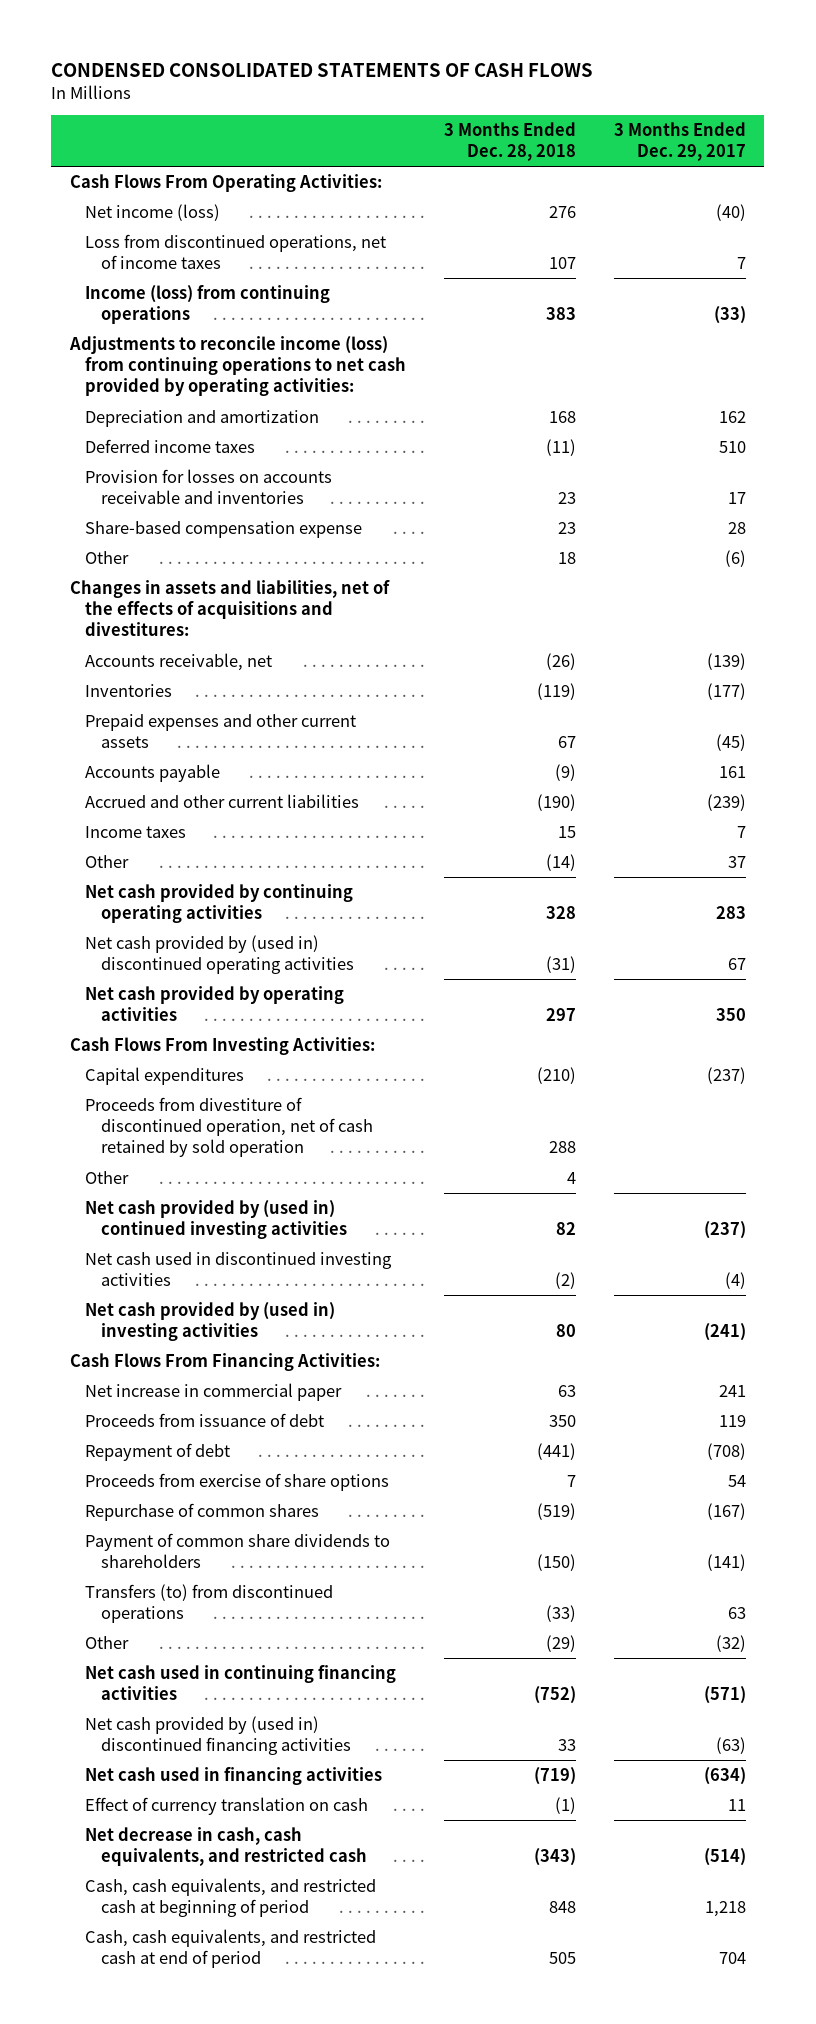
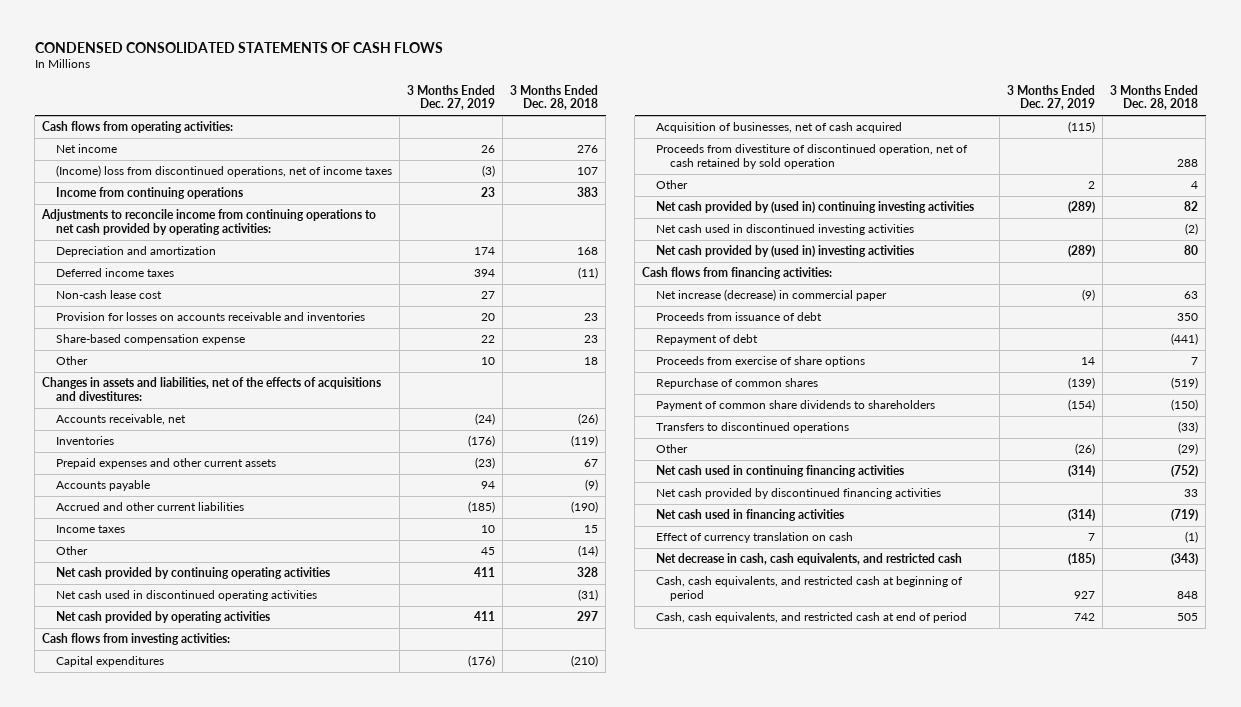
- | 3 Months Ended Dec. 28, 2018 | 3 Months Ended Dec. 29, 2017
+ | 3 Months Ended Dec. 27, 2019 | 3 Months Ended Dec. 28, 2018
- Cash Flows From Operating Activities:
- Net income (loss) | 276 | (40)
- Loss from discontinued operations, net of income taxes | 107 | 7
- Income (loss) from continuing operations | 383 | (33)
- Adjustments to reconcile income (loss) from continuing operations to net cash provided by operating activities:
+ Cash flows from operating activities:
+ Net income | 26 | 276
+ (Income) loss from discontinued operations, net of income taxes | (3) | 107
+ Income from continuing operations | 23 | 383
+ Adjustments to reconcile income from continuing operations to net cash provided by operating activities:
+ Non-cash lease cost | 27 |
- Net cash provided by (used in) discontinued operating activities | (31) | 67
+ Net cash used in discontinued operating activities | | (31)
- Cash Flows From Investing Activities:
+ Cash flows from investing activities:
+ Acquisition of businesses, net of cash acquired | (115) |
- Net cash provided by (used in) continued investing activities | 82 | (237)
+ Net cash provided by (used in) continuing investing activities | (289) | 82
- Cash Flows From Financing Activities:
- Net increase in commercial paper | 63 | 241
+ Cash flows from financing activities:
+ Net increase (decrease) in commercial paper | (9) | 63
- Transfers (to) from discontinued operations | (33) | 63
+ Transfers to discontinued operations | | (33)
- Net cash provided by (used in) discontinued financing activities | 33 | (63)
+ Net cash provided by discontinued financing activities | | 33

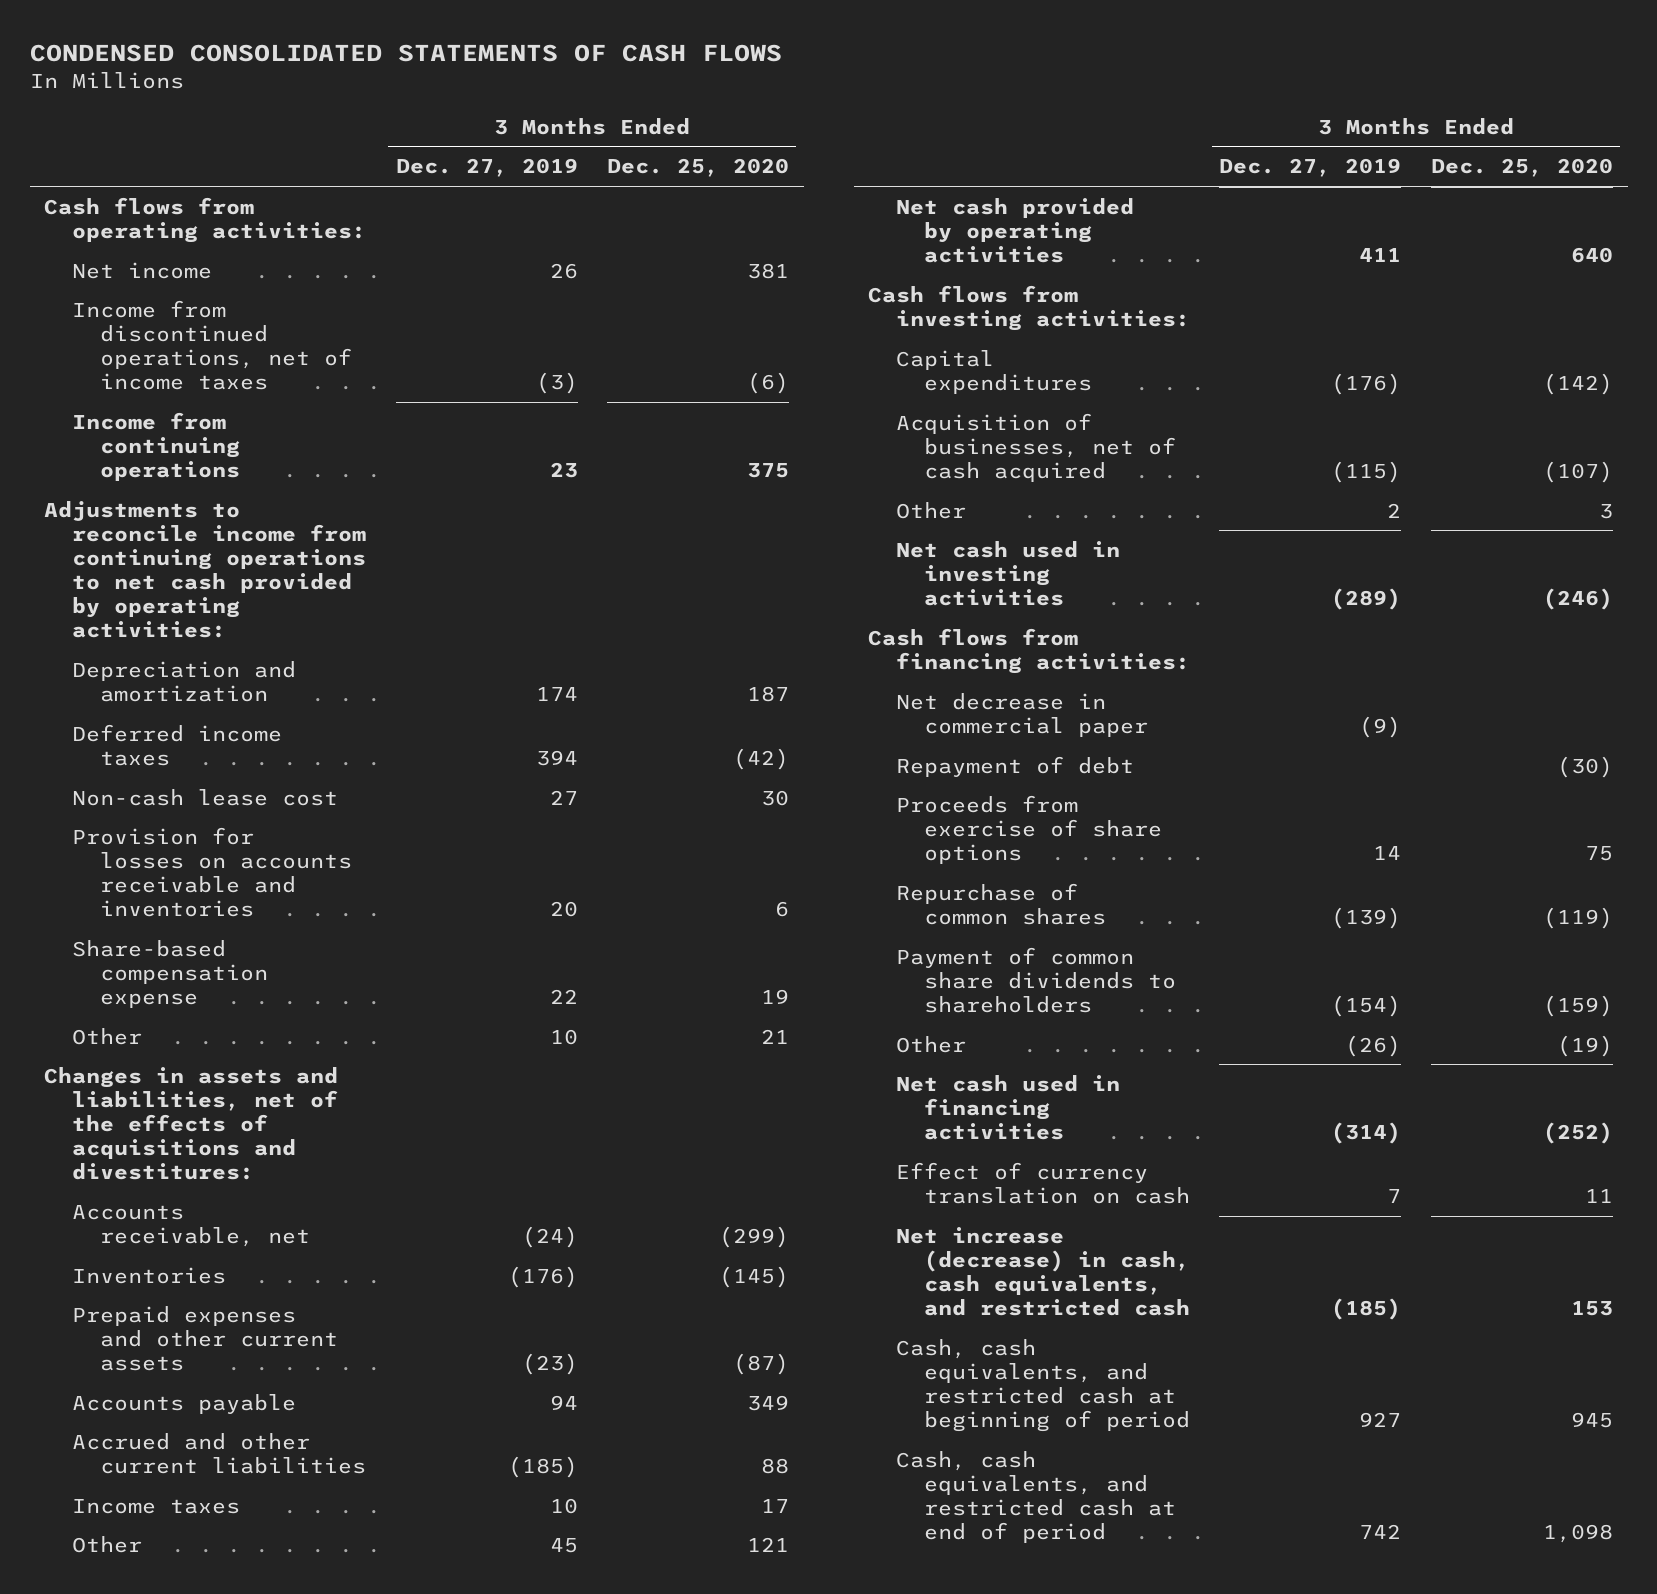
- | 3 Months Ended Dec. 27, 2019 | 3 Months Ended Dec. 28, 2018
+ | 3 Months Ended Dec. 27, 2019 | 3 Months Ended Dec. 25, 2020
- (Income) loss from discontinued operations, net of income taxes | (3) | 107
+ Income from discontinued operations, net of income taxes | (3) | (6)
- Net cash provided by continuing operating activities | 411 | 328
- Net cash used in discontinued operating activities | | (31)
- Proceeds from divestiture of discontinued operation, net of cash retained by sold operation | | 288
- Net cash provided by (used in) continuing investing activities | (289) | 82
- Net cash used in discontinued investing activities | | (2)
- Net cash provided by (used in) investing activities | (289) | 80
+ Net cash used in investing activities | (289) | (246)
- Net increase (decrease) in commercial paper | (9) | 63
- Proceeds from issuance of debt | | 350
+ Net decrease in commercial paper | (9) |
- Transfers to discontinued operations | | (33)
- Net cash used in continuing financing activities | (314) | (752)
- Net cash provided by discontinued financing activities | | 33
- Net decrease in cash, cash equivalents, and restricted cash | (185) | (343)
+ Net increase (decrease) in cash, cash equivalents, and restricted cash | (185) | 153

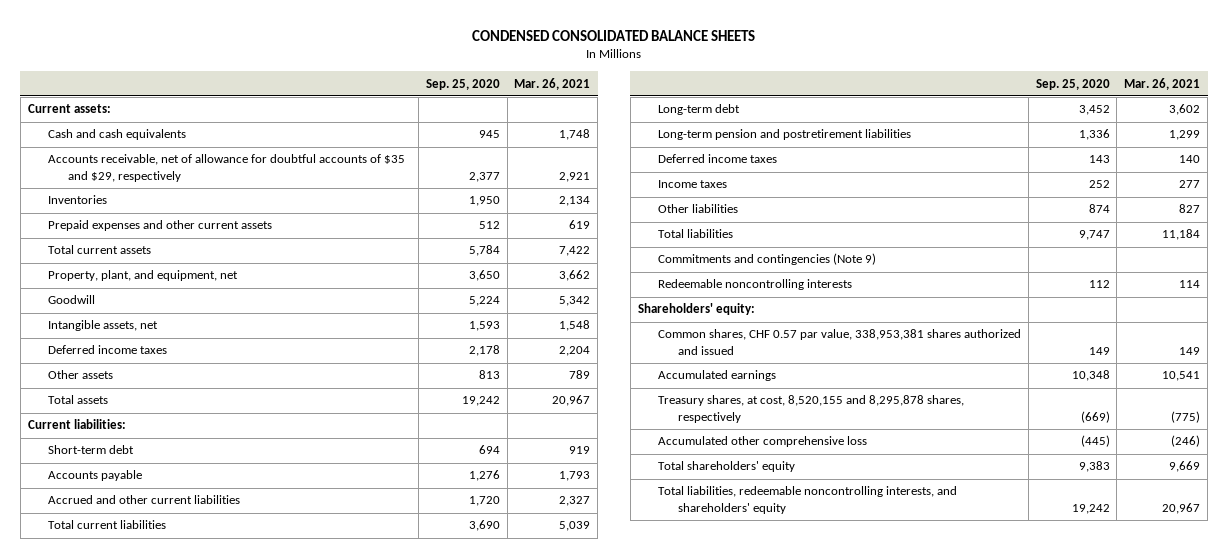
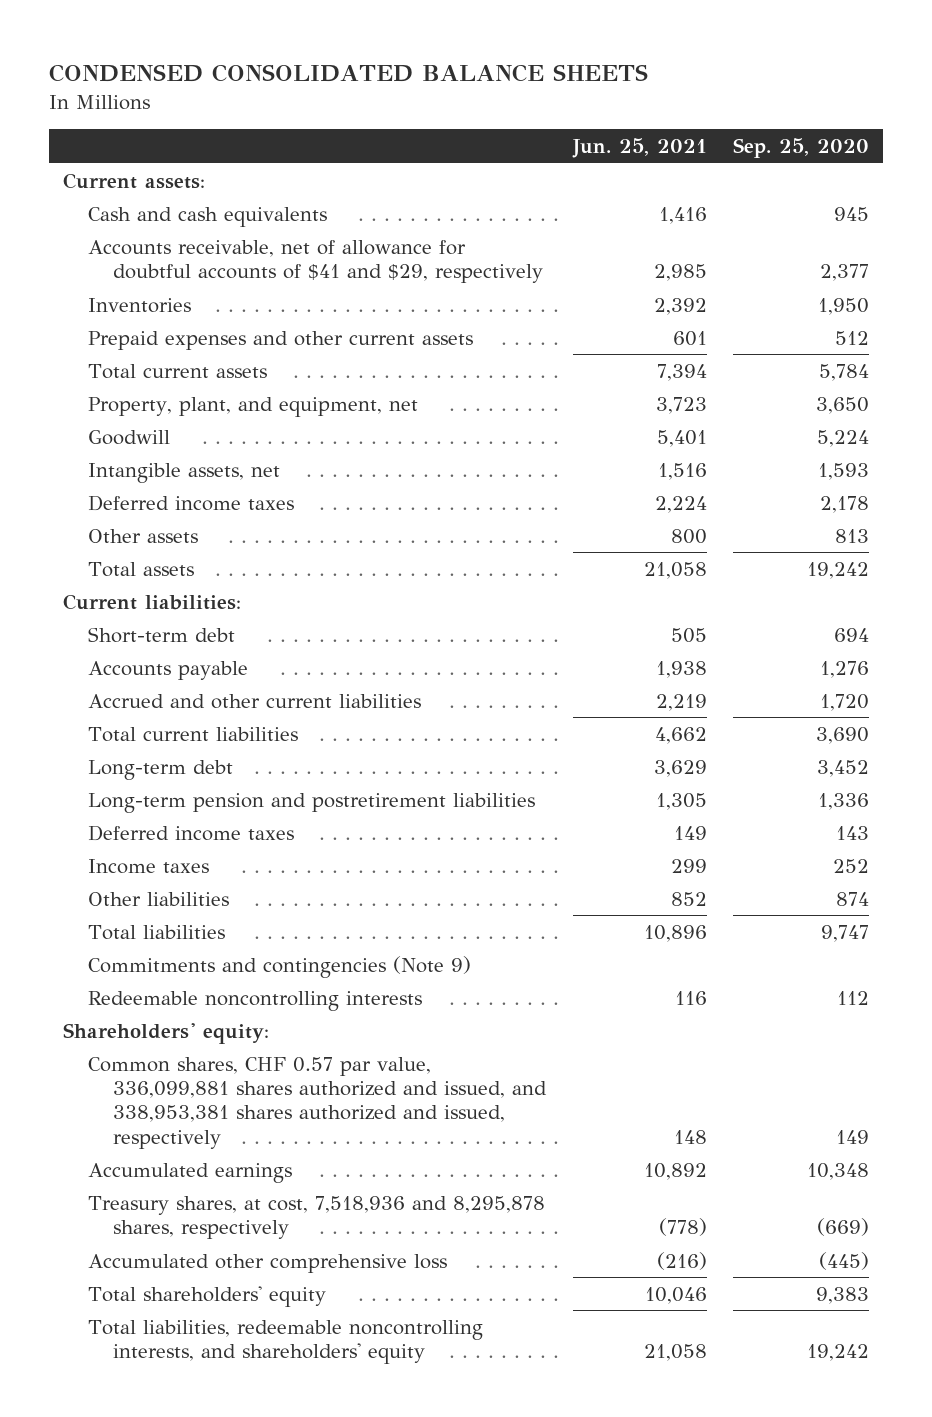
- | Sep. 25, 2020 | Mar. 26, 2021
+ | Jun. 25, 2021 | Sep. 25, 2020
- Accounts receivable, net of allowance for doubtful accounts of $35 and $29, respectively | 2,377 | 2,921
+ Accounts receivable, net of allowance for doubtful accounts of $41 and $29, respectively | 2,985 | 2,377
- Common shares, CHF 0.57 par value, 338,953,381 shares authorized and issued | 149 | 149
+ Common shares, CHF 0.57 par value, 336,099,881 shares authorized and issued, and 338,953,381 shares authorized and issued, respectively | 148 | 149
- Treasury shares, at cost, 8,520,155 and 8,295,878 shares, respectively | (669) | (775)
+ Treasury shares, at cost, 7,518,936 and 8,295,878 shares, respectively | (778) | (669)

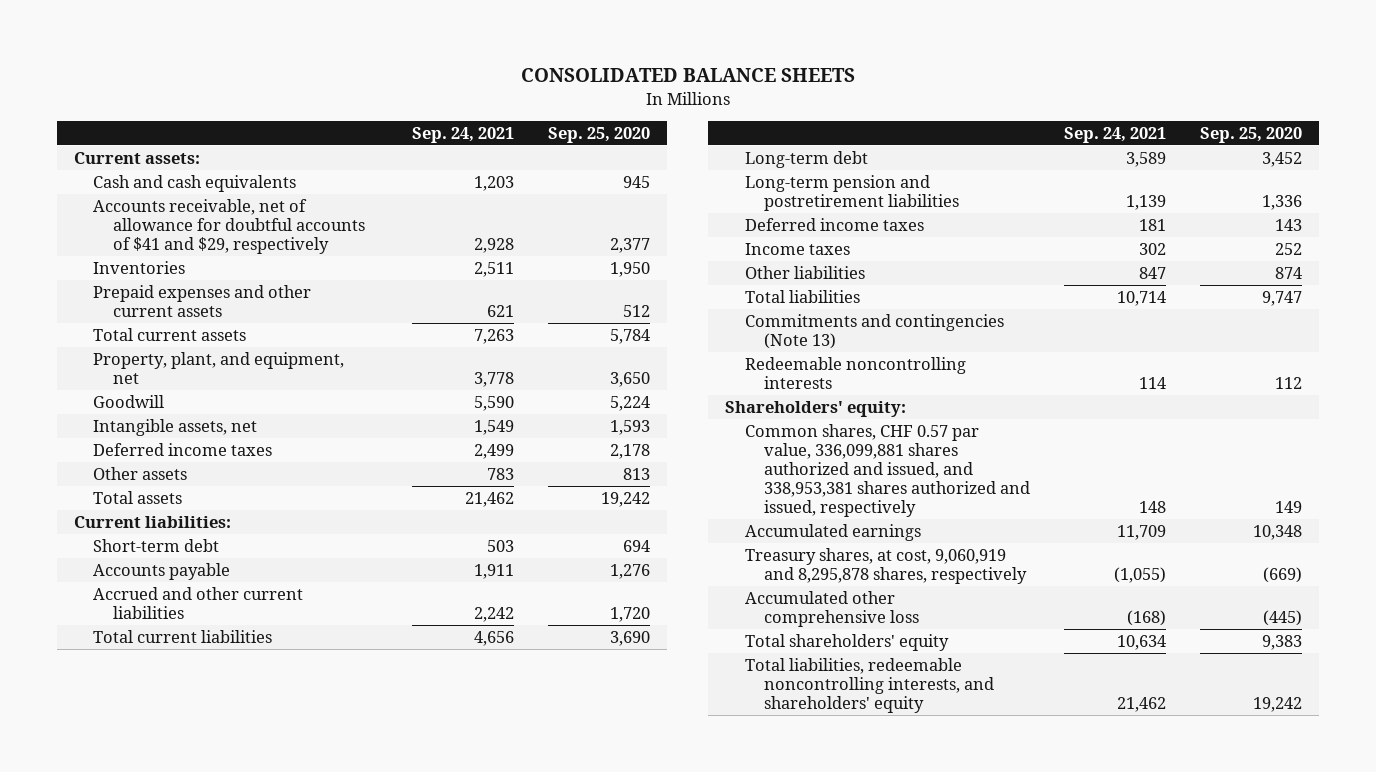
- CONDENSED CONSOLIDATED BALANCE SHEETS
+ CONSOLIDATED BALANCE SHEETS
- | Jun. 25, 2021 | Sep. 25, 2020
+ | Sep. 24, 2021 | Sep. 25, 2020
- Commitments and contingencies (Note 9)
+ Commitments and contingencies (Note 13)
- Treasury shares, at cost, 7,518,936 and 8,295,878 shares, respectively | (778) | (669)
+ Treasury shares, at cost, 9,060,919 and 8,295,878 shares, respectively | (1,055) | (669)

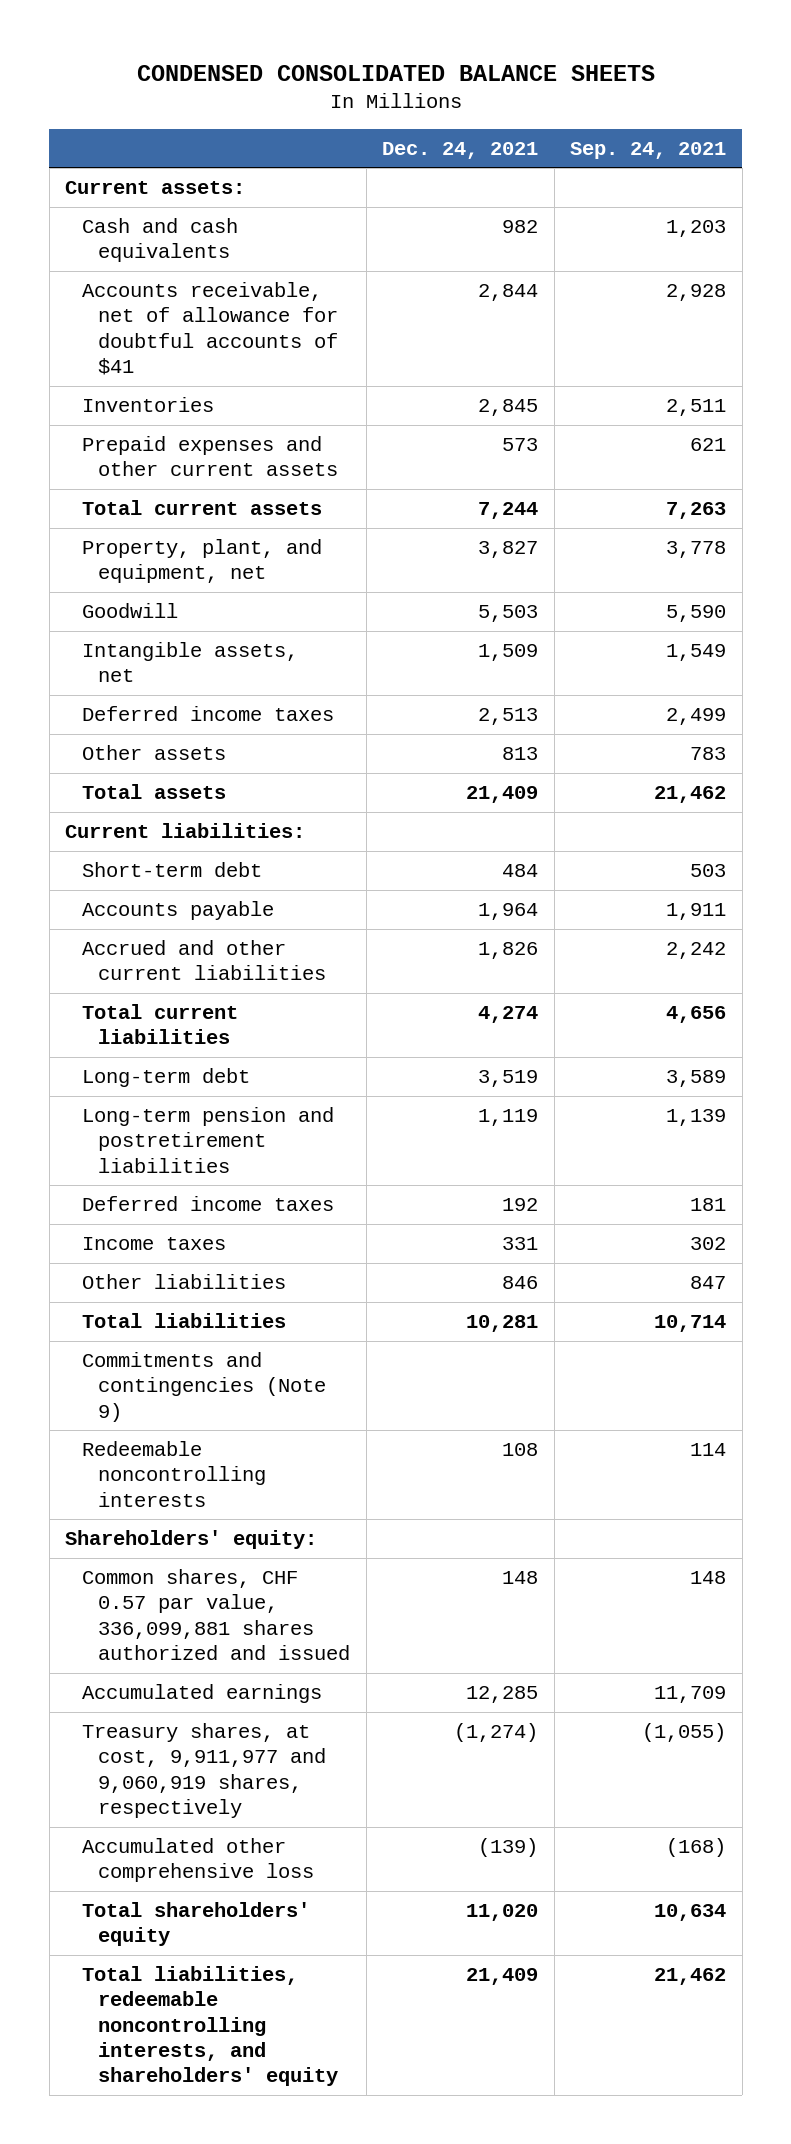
- CONSOLIDATED BALANCE SHEETS
+ CONDENSED CONSOLIDATED BALANCE SHEETS
- | Sep. 24, 2021 | Sep. 25, 2020
+ | Dec. 24, 2021 | Sep. 24, 2021
- Accounts receivable, net of allowance for doubtful accounts of $41 and $29, respectively | 2,928 | 2,377
+ Accounts receivable, net of allowance for doubtful accounts of $41 | 2,844 | 2,928
- Commitments and contingencies (Note 13)
+ Commitments and contingencies (Note 9)
- Common shares, CHF 0.57 par value, 336,099,881 shares authorized and issued, and 338,953,381 shares authorized and issued, respectively | 148 | 149
+ Common shares, CHF 0.57 par value, 336,099,881 shares authorized and issued | 148 | 148
- Treasury shares, at cost, 9,060,919 and 8,295,878 shares, respectively | (1,055) | (669)
+ Treasury shares, at cost, 9,911,977 and 9,060,919 shares, respectively | (1,274) | (1,055)

